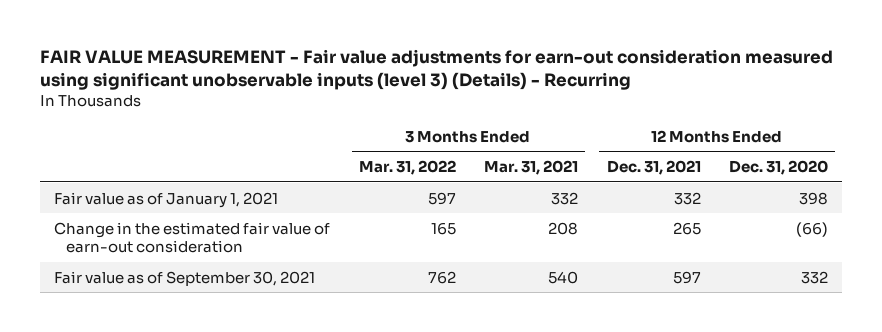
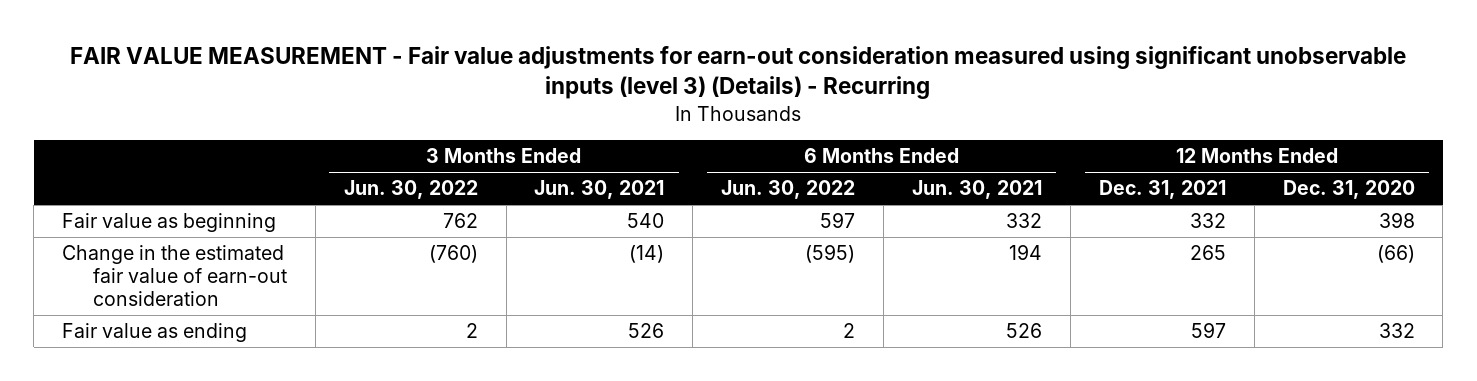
- | 3 Months Ended Mar. 31, 2022 | 3 Months Ended Mar. 31, 2021 | 12 Months Ended Dec. 31, 2021 | 12 Months Ended Dec. 31, 2020
+ | 3 Months Ended Jun. 30, 2022 | 3 Months Ended Jun. 30, 2021 | 6 Months Ended Jun. 30, 2022 | 6 Months Ended Jun. 30, 2021 | 12 Months Ended Dec. 31, 2021 | 12 Months Ended Dec. 31, 2020
- Fair value as of January 1, 2021 | 597 | 332 | 332 | 398
+ Fair value as beginning | 762 | 540 | 597 | 332 | 332 | 398
- Fair value as of September 30, 2021 | 762 | 540 | 597 | 332
+ Fair value as ending | 2 | 526 | 2 | 526 | 597 | 332

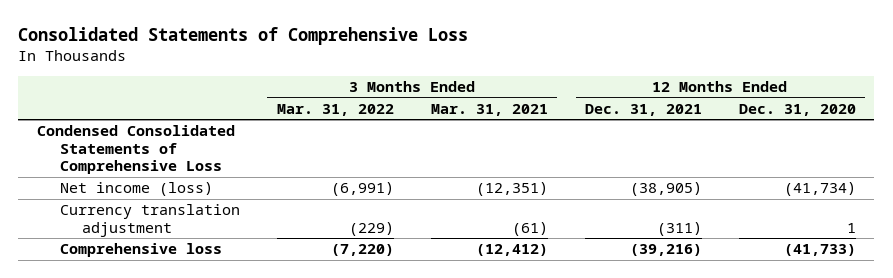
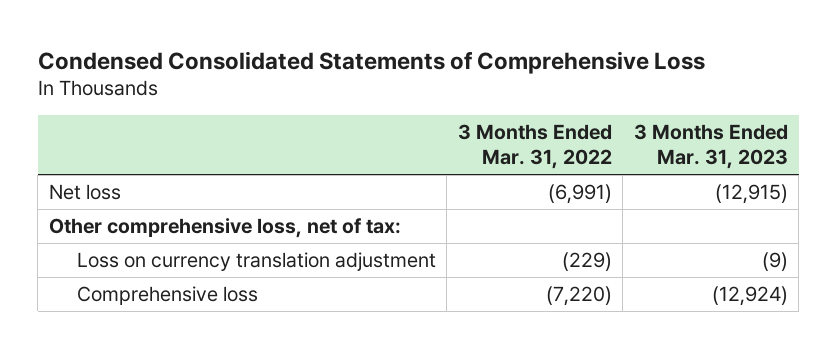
- Consolidated Statements of Comprehensive Loss
+ Condensed Consolidated Statements of Comprehensive Loss
- | 3 Months Ended Mar. 31, 2022 | 3 Months Ended Mar. 31, 2021 | 12 Months Ended Dec. 31, 2021 | 12 Months Ended Dec. 31, 2020
+ | 3 Months Ended Mar. 31, 2022 | 3 Months Ended Mar. 31, 2023
- Condensed Consolidated Statements of Comprehensive Loss
- Net income (loss) | (6,991) | (12,351) | (38,905) | (41,734)
- Currency translation adjustment | (229) | (61) | (311) | 1
+ Net loss | (6,991) | (12,915)
+ Other comprehensive loss, net of tax:
+ Loss on currency translation adjustment | (229) | (9)

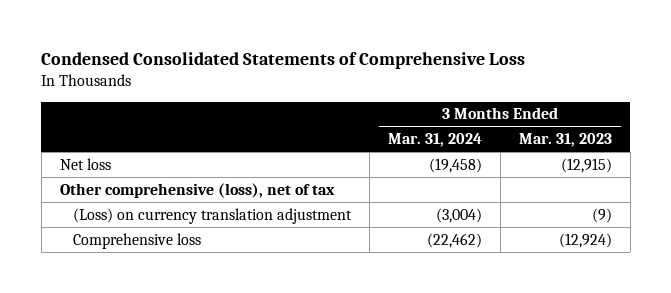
- | 3 Months Ended Mar. 31, 2022 | 3 Months Ended Mar. 31, 2023
+ | 3 Months Ended Mar. 31, 2024 | 3 Months Ended Mar. 31, 2023
- Other comprehensive loss, net of tax:
- Loss on currency translation adjustment | (229) | (9)
+ Other comprehensive (loss), net of tax
+ (Loss) on currency translation adjustment | (3,004) | (9)

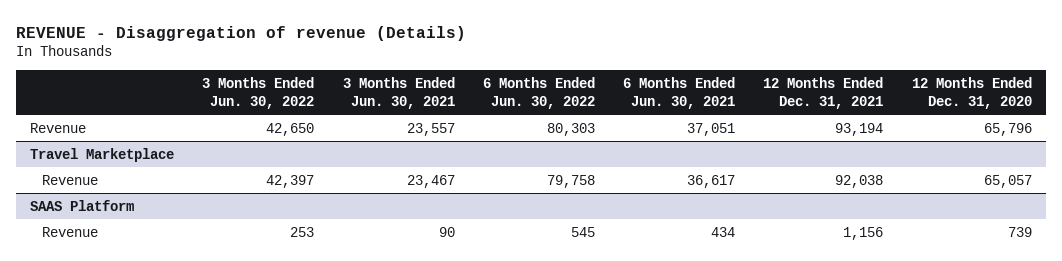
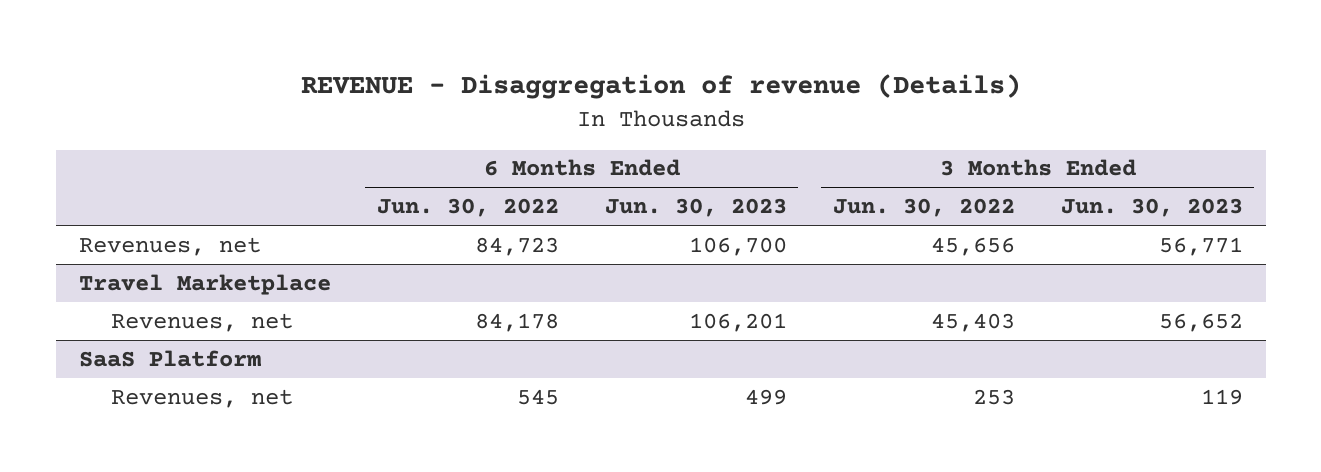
- | 3 Months Ended Jun. 30, 2022 | 3 Months Ended Jun. 30, 2021 | 6 Months Ended Jun. 30, 2022 | 6 Months Ended Jun. 30, 2021 | 12 Months Ended Dec. 31, 2021 | 12 Months Ended Dec. 31, 2020
+ | 6 Months Ended Jun. 30, 2022 | 6 Months Ended Jun. 30, 2023 | 3 Months Ended Jun. 30, 2022 | 3 Months Ended Jun. 30, 2023
- Revenue | 42,650 | 23,557 | 80,303 | 37,051 | 93,194 | 65,796
+ Revenues, net | 84,723 | 106,700 | 45,656 | 56,771
@ Travel Marketplace
- Revenue | 42,397 | 23,467 | 79,758 | 36,617 | 92,038 | 65,057
- SAAS Platform
- Revenue | 253 | 90 | 545 | 434 | 1,156 | 739
@ Travel Marketplace
+ Revenues, net | 84,178 | 106,201 | 45,403 | 56,652
+ SaaS Platform
+ Revenues, net | 545 | 499 | 253 | 119

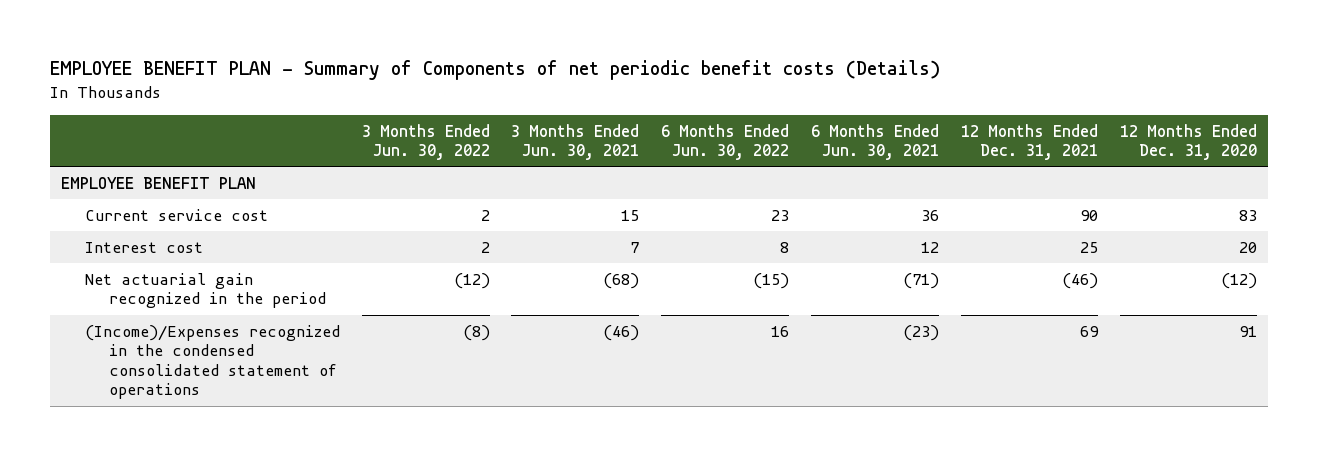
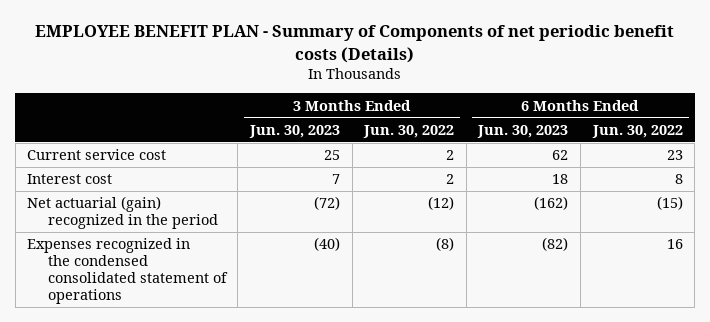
- | 3 Months Ended Jun. 30, 2022 | 3 Months Ended Jun. 30, 2021 | 6 Months Ended Jun. 30, 2022 | 6 Months Ended Jun. 30, 2021 | 12 Months Ended Dec. 31, 2021 | 12 Months Ended Dec. 31, 2020
+ | 3 Months Ended Jun. 30, 2023 | 3 Months Ended Jun. 30, 2022 | 6 Months Ended Jun. 30, 2023 | 6 Months Ended Jun. 30, 2022
- EMPLOYEE BENEFIT PLAN
- Net actuarial gain recognized in the period | (12) | (68) | (15) | (71) | (46) | (12)
- (Income)/Expenses recognized in the condensed consolidated statement of operations | (8) | (46) | 16 | (23) | 69 | 91
+ Net actuarial (gain) recognized in the period | (72) | (12) | (162) | (15)
+ Expenses recognized in the condensed consolidated statement of operations | (40) | (8) | (82) | 16

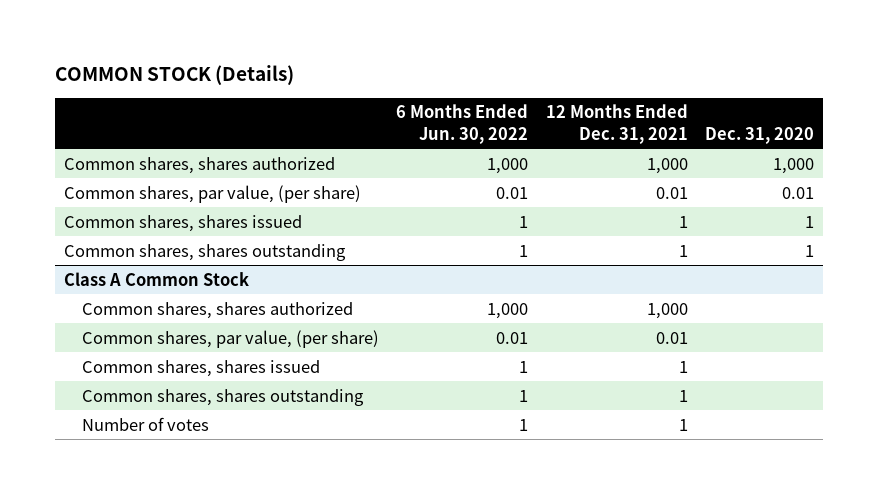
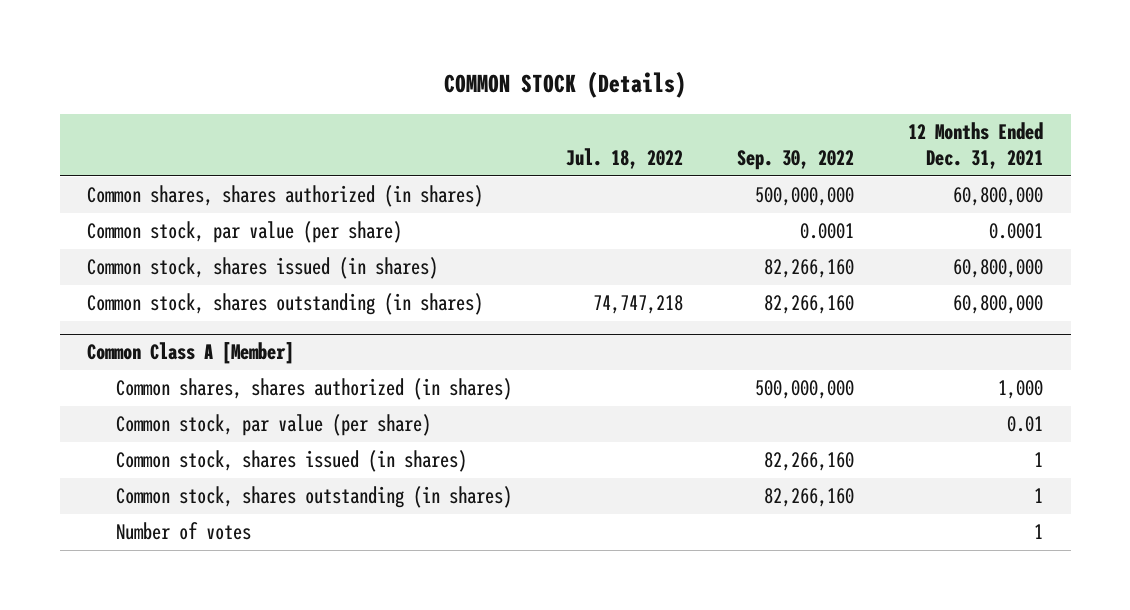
- | 6 Months Ended Jun. 30, 2022 | 12 Months Ended Dec. 31, 2021 | Dec. 31, 2020
+ | Jul. 18, 2022 | Sep. 30, 2022 | 12 Months Ended Dec. 31, 2021
- Common shares, shares authorized | 1,000 | 1,000 | 1,000
- Common shares, par value, (per share) | 0.01 | 0.01 | 0.01
- Common shares, shares issued | 1 | 1 | 1
- Common shares, shares outstanding | 1 | 1 | 1
- Class A Common Stock
- Common shares, shares authorized | 1,000 | 1,000 |
- Common shares, par value, (per share) | 0.01 | 0.01 |
- Common shares, shares issued | 1 | 1 |
- Common shares, shares outstanding | 1 | 1 |
+ Common shares, shares authorized (in shares) | | 500,000,000 | 60,800,000
+ Common stock, par value (per share) | | 0.0001 | 0.0001
+ Common stock, shares issued (in shares) | | 82,266,160 | 60,800,000
+ Common stock, shares outstanding (in shares) | 74,747,218 | 82,266,160 | 60,800,000
+ Common Class A [Member]
+ Common shares, shares authorized (in shares) | | 500,000,000 | 1,000
+ Common stock, par value (per share) | | | 0.01
+ Common stock, shares issued (in shares) | | 82,266,160 | 1
+ Common stock, shares outstanding (in shares) | | 82,266,160 | 1

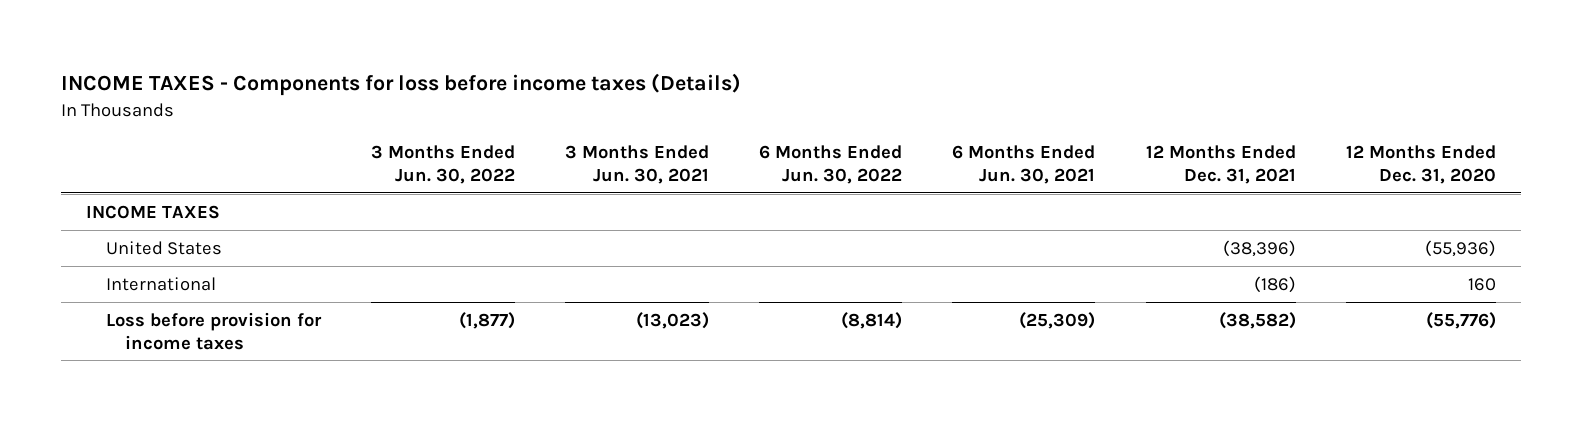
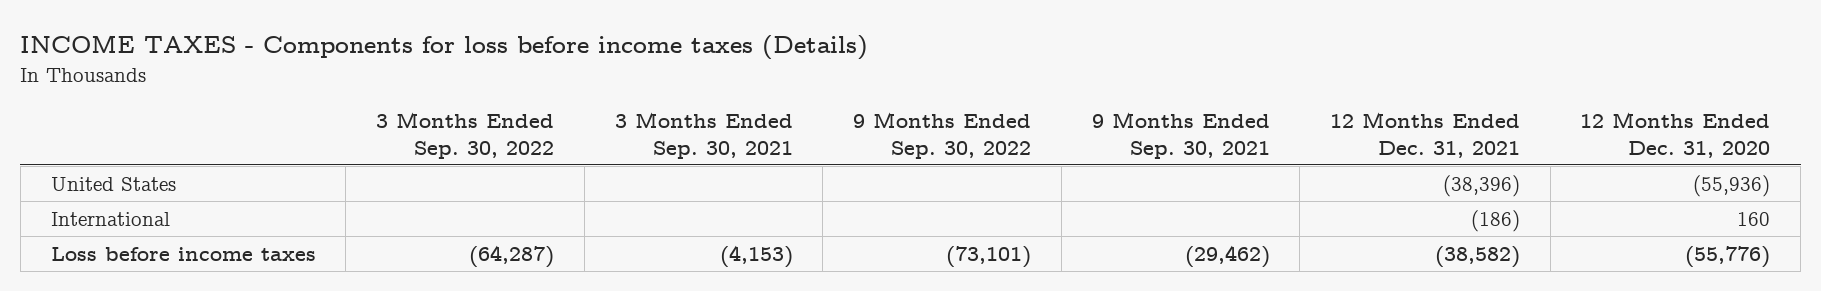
- | 3 Months Ended Jun. 30, 2022 | 3 Months Ended Jun. 30, 2021 | 6 Months Ended Jun. 30, 2022 | 6 Months Ended Jun. 30, 2021 | 12 Months Ended Dec. 31, 2021 | 12 Months Ended Dec. 31, 2020
+ | 3 Months Ended Sep. 30, 2022 | 3 Months Ended Sep. 30, 2021 | 9 Months Ended Sep. 30, 2022 | 9 Months Ended Sep. 30, 2021 | 12 Months Ended Dec. 31, 2021 | 12 Months Ended Dec. 31, 2020
- INCOME TAXES
- Loss before provision for income taxes | (1,877) | (13,023) | (8,814) | (25,309) | (38,582) | (55,776)
+ Loss before income taxes | (64,287) | (4,153) | (73,101) | (29,462) | (38,582) | (55,776)

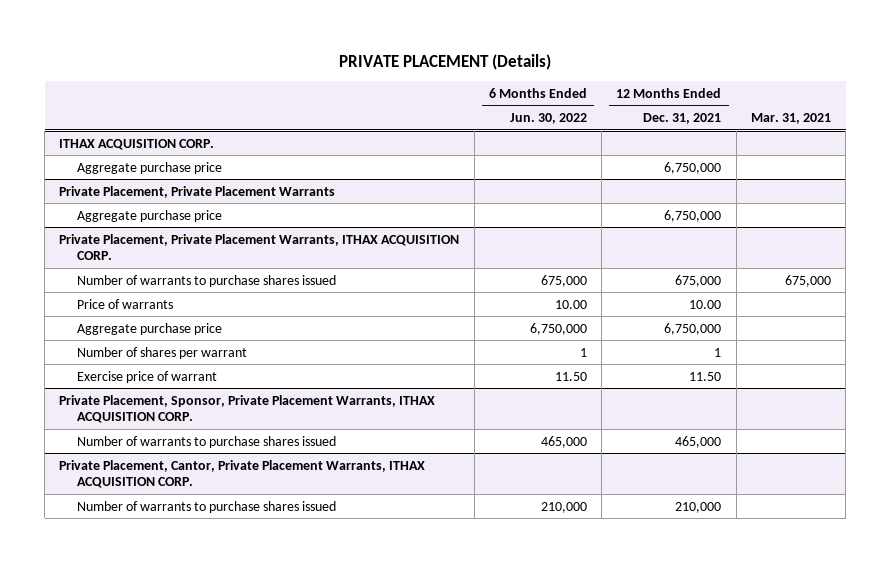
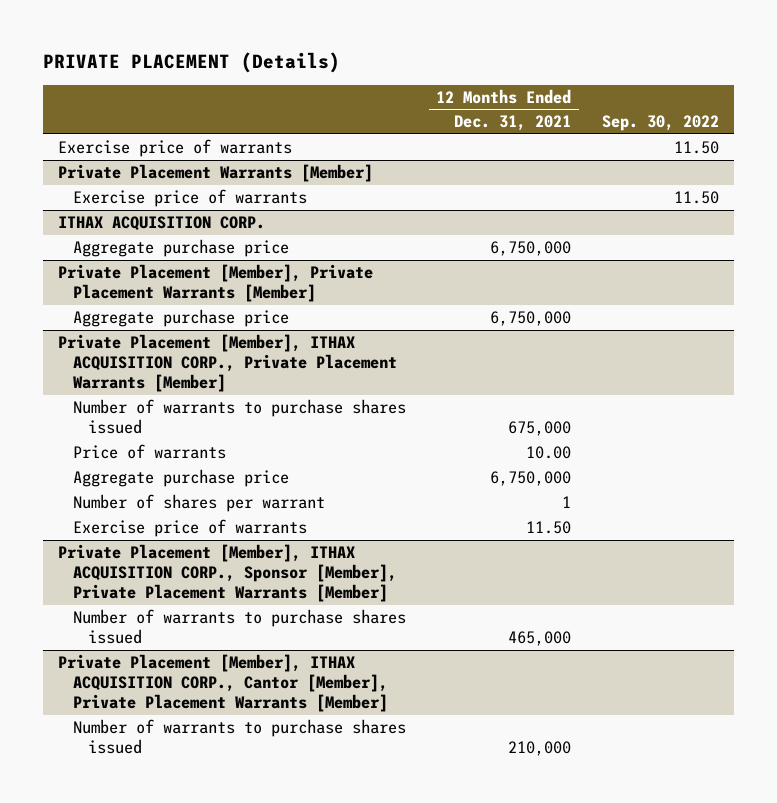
- | 6 Months Ended Jun. 30, 2022 | 12 Months Ended Dec. 31, 2021 | Mar. 31, 2021
+ | 12 Months Ended Dec. 31, 2021 | Sep. 30, 2022
+ Exercise price of warrants | | 11.50
+ Private Placement Warrants [Member]
+ Exercise price of warrants | | 11.50
- Private Placement, Private Placement Warrants
+ Private Placement [Member], Private Placement Warrants [Member]
- Private Placement, Private Placement Warrants, ITHAX ACQUISITION CORP.
+ Private Placement [Member], ITHAX ACQUISITION CORP., Private Placement Warrants [Member]
- Exercise price of warrant | 11.50 | 11.50 |
- Private Placement, Sponsor, Private Placement Warrants, ITHAX ACQUISITION CORP.
+ Exercise price of warrants | 11.50 |
+ Private Placement [Member], ITHAX ACQUISITION CORP., Sponsor [Member], Private Placement Warrants [Member]
- Private Placement, Cantor, Private Placement Warrants, ITHAX ACQUISITION CORP.
+ Private Placement [Member], ITHAX ACQUISITION CORP., Cantor [Member], Private Placement Warrants [Member]

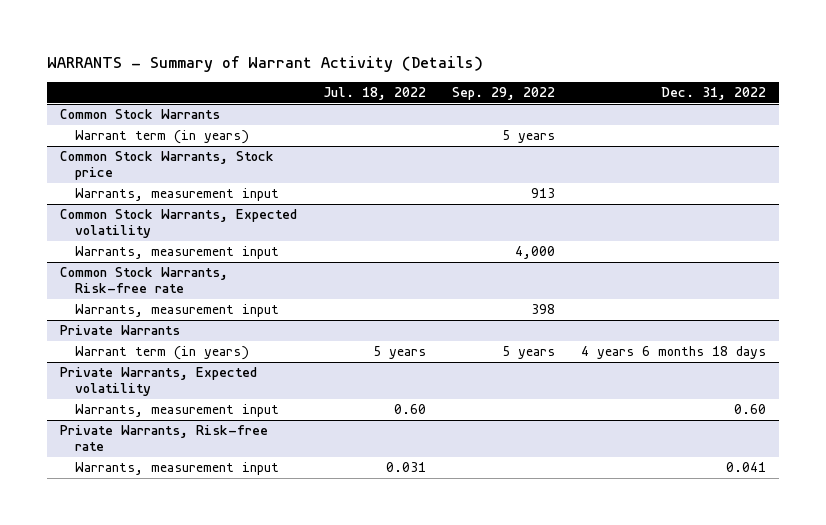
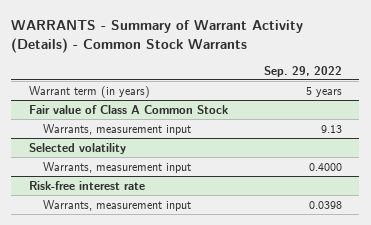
- WARRANTS - Summary of Warrant Activity (Details)
+ WARRANTS - Summary of Warrant Activity (Details) - Common Stock Warrants
- | Jul. 18, 2022 | Sep. 29, 2022 | Dec. 31, 2022
+ | Sep. 29, 2022
- Common Stock Warrants
- Common Stock Warrants, Stock price
- Warrants, measurement input | | 913 |
- Common Stock Warrants, Expected volatility
- Warrants, measurement input | | 4,000 |
- Common Stock Warrants, Risk-free rate
- Warrants, measurement input | | 398 |
- Private Warrants
- Warrant term (in years) | 5 years | 5 years | 4 years 6 months 18 days
- Private Warrants, Expected volatility
- Warrants, measurement input | 0.60 | | 0.60
- Private Warrants, Risk-free rate
- Warrants, measurement input | 0.031 | | 0.041
+ Fair value of Class A Common Stock
+ Warrants, measurement input | 9.13
+ Selected volatility
+ Warrants, measurement input | 0.4000
+ Risk-free interest rate
+ Warrants, measurement input | 0.0398

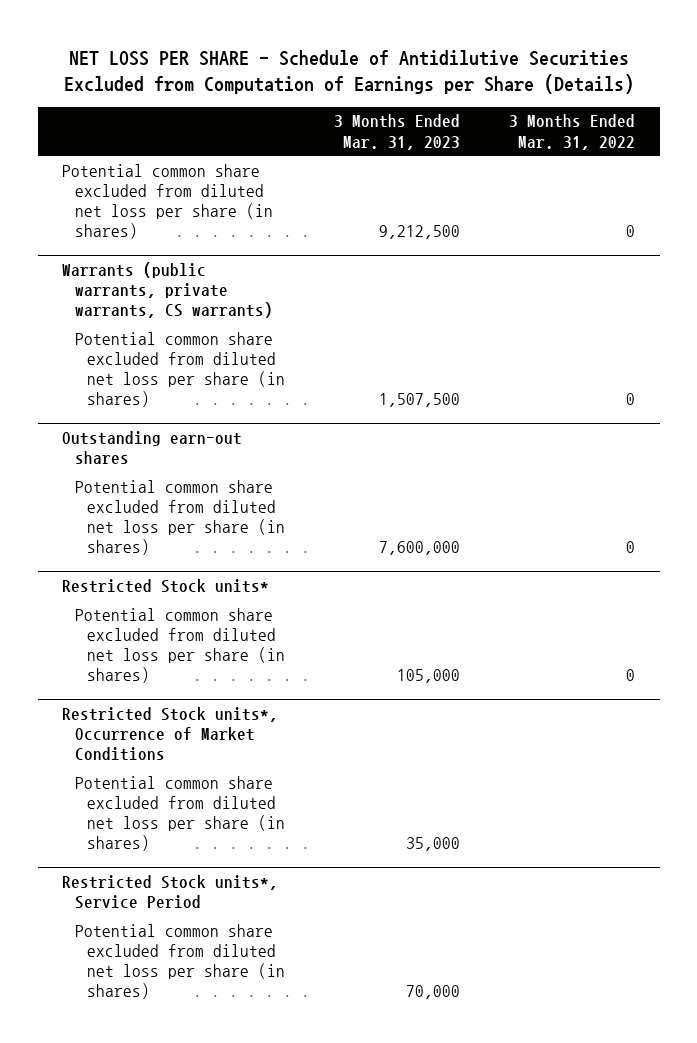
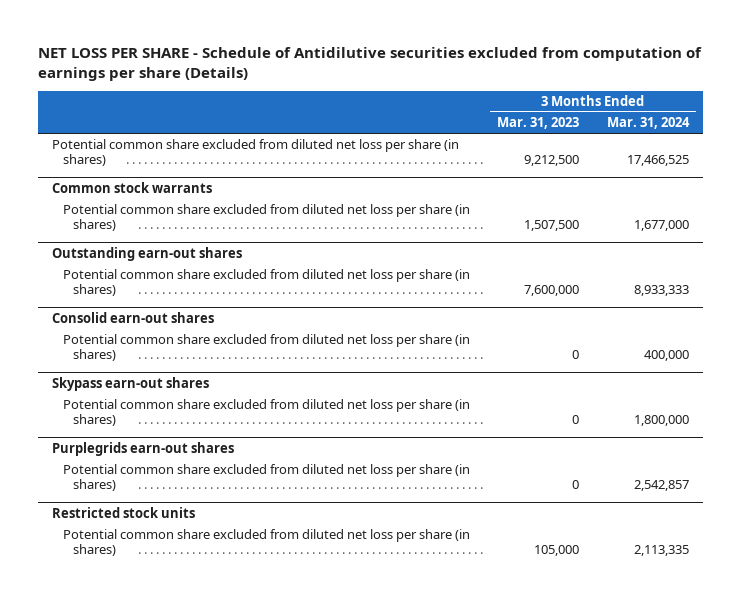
- NET LOSS PER SHARE - Schedule of Antidilutive Securities Excluded from Computation of Earnings per Share (Details)
+ NET LOSS PER SHARE - Schedule of Antidilutive securities excluded from computation of earnings per share (Details)
- | 3 Months Ended Mar. 31, 2023 | 3 Months Ended Mar. 31, 2022
+ | 3 Months Ended Mar. 31, 2023 | 3 Months Ended Mar. 31, 2024
- Warrants (public warrants, private warrants, CS warrants)
+ Common stock warrants
- Restricted Stock units*
+ Consolid earn-out shares
+ Potential common share excluded from diluted net loss per share (in shares) | 0 | 400,000
+ Skypass earn-out shares
+ Potential common share excluded from diluted net loss per share (in shares) | 0 | 1,800,000
+ Purplegrids earn-out shares
+ Potential common share excluded from diluted net loss per share (in shares) | 0 | 2,542,857
+ Restricted stock units
- Restricted Stock units*, Occurrence of Market Conditions
- Potential common share excluded from diluted net loss per share (in shares) | 35,000 |
- Restricted Stock units*, Service Period
- Potential common share excluded from diluted net loss per share (in shares) | 70,000 |

